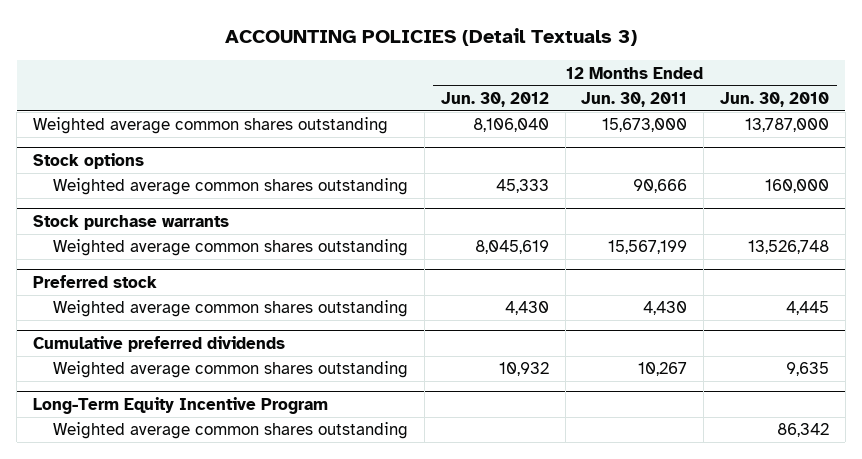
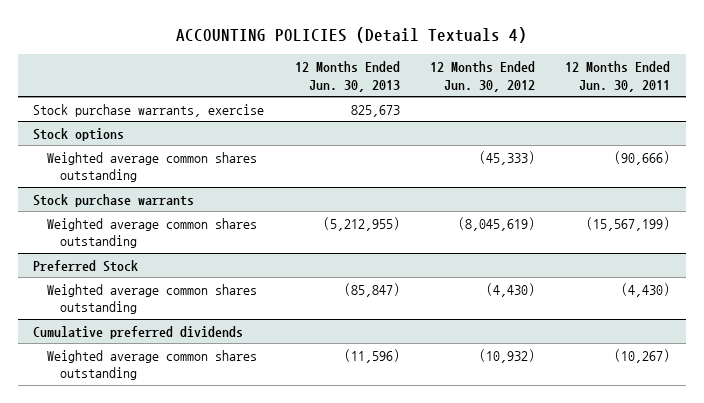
- ACCOUNTING POLICIES (Detail Textuals 3)
+ ACCOUNTING POLICIES (Detail Textuals 4)
- | 12 Months Ended Jun. 30, 2012 | 12 Months Ended Jun. 30, 2011 | 12 Months Ended Jun. 30, 2010
+ | 12 Months Ended Jun. 30, 2013 | 12 Months Ended Jun. 30, 2012 | 12 Months Ended Jun. 30, 2011
- Weighted average common shares outstanding | 8,106,040 | 15,673,000 | 13,787,000
+ Stock purchase warrants, exercise | 825,673 | |
@ Stock options
- Weighted average common shares outstanding | 45,333 | 90,666 | 160,000
+ Weighted average common shares outstanding | | (45,333) | (90,666)
@ Stock purchase warrants
- Weighted average common shares outstanding | 8,045,619 | 15,567,199 | 13,526,748
- Preferred stock
- Weighted average common shares outstanding | 4,430 | 4,430 | 4,445
@ Stock purchase warrants
+ Weighted average common shares outstanding | (5,212,955) | (8,045,619) | (15,567,199)
+ Preferred Stock
+ Weighted average common shares outstanding | (85,847) | (4,430) | (4,430)
@ Cumulative preferred dividends
- Weighted average common shares outstanding | 10,932 | 10,267 | 9,635
- Long-Term Equity Incentive Program
- Weighted average common shares outstanding | | | 86,342
@ Cumulative preferred dividends
+ Weighted average common shares outstanding | (11,596) | (10,932) | (10,267)

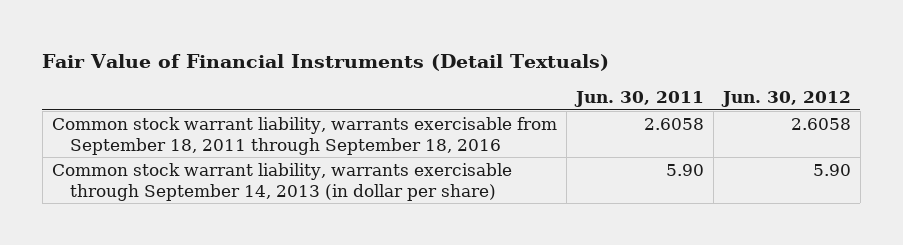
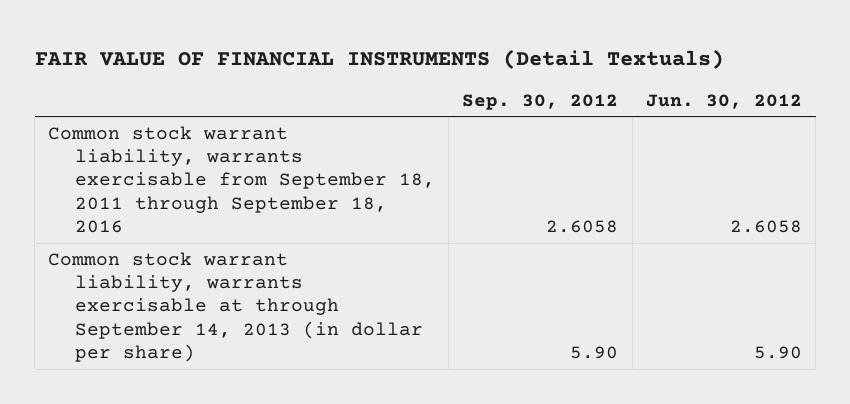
- Fair Value of Financial Instruments (Detail Textuals)
+ FAIR VALUE OF FINANCIAL INSTRUMENTS (Detail Textuals)
- | Jun. 30, 2011 | Jun. 30, 2012
+ | Sep. 30, 2012 | Jun. 30, 2012
- Common stock warrant liability, warrants exercisable through September 14, 2013 (in dollar per share) | 5.90 | 5.90
+ Common stock warrant liability, warrants exercisable at through September 14, 2013 (in dollar per share) | 5.90 | 5.90

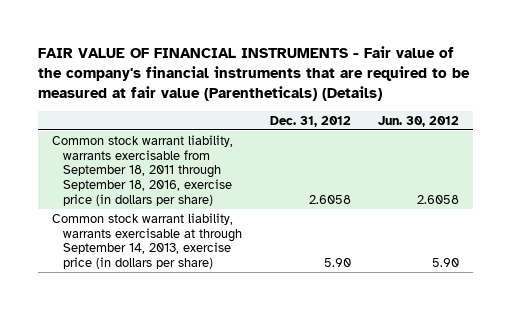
- FAIR VALUE OF FINANCIAL INSTRUMENTS (Detail Textuals)
+ FAIR VALUE OF FINANCIAL INSTRUMENTS - Fair value of the company's financial instruments that are required to be measured at fair value (Parentheticals) (Details)
- | Sep. 30, 2012 | Jun. 30, 2012
+ | Dec. 31, 2012 | Jun. 30, 2012
- Common stock warrant liability, warrants exercisable from September 18, 2011 through September 18, 2016 | 2.6058 | 2.6058
- Common stock warrant liability, warrants exercisable at through September 14, 2013 (in dollar per share) | 5.90 | 5.90
+ Common stock warrant liability, warrants exercisable from September 18, 2011 through September 18, 2016, exercise price (in dollars per share) | 2.6058 | 2.6058
+ Common stock warrant liability, warrants exercisable at through September 14, 2013, exercise price (in dollars per share) | 5.90 | 5.90

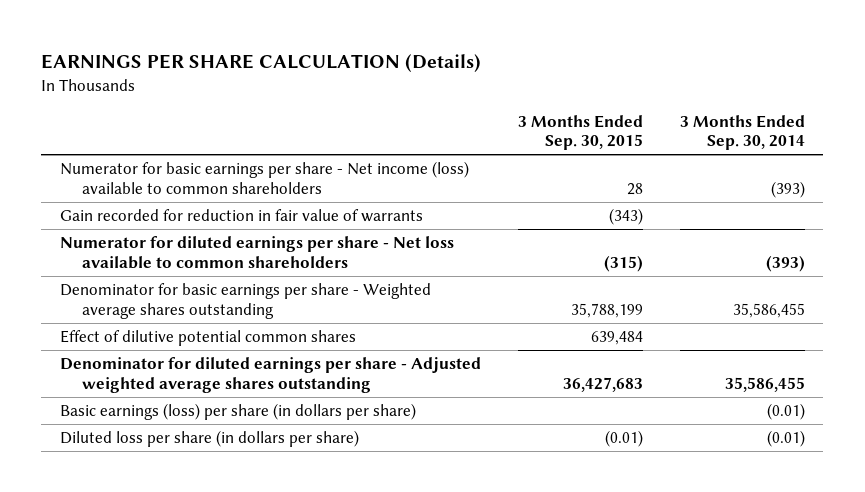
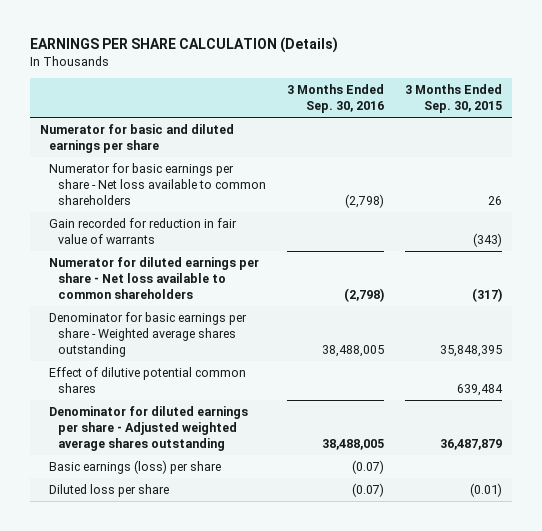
- | 3 Months Ended Sep. 30, 2015 | 3 Months Ended Sep. 30, 2014
+ | 3 Months Ended Sep. 30, 2016 | 3 Months Ended Sep. 30, 2015
- Numerator for basic earnings per share - Net income (loss) available to common shareholders | 28 | (393)
+ Numerator for basic and diluted earnings per share
+ Numerator for basic earnings per share - Net loss available to common shareholders | (2,798) | 26
- Numerator for diluted earnings per share - Net loss available to common shareholders | (315) | (393)
- Denominator for basic earnings per share - Weighted average shares outstanding | 35,788,199 | 35,586,455
+ Numerator for diluted earnings per share - Net loss available to common shareholders | (2,798) | (317)
+ Denominator for basic earnings per share - Weighted average shares outstanding | 38,488,005 | 35,848,395
- Denominator for diluted earnings per share - Adjusted weighted average shares outstanding | 36,427,683 | 35,586,455
- Basic earnings (loss) per share (in dollars per share) | | (0.01)
- Diluted loss per share (in dollars per share) | (0.01) | (0.01)
+ Denominator for diluted earnings per share - Adjusted weighted average shares outstanding | 38,488,005 | 36,487,879
+ Basic earnings (loss) per share | (0.07) |
+ Diluted loss per share | (0.07) | (0.01)

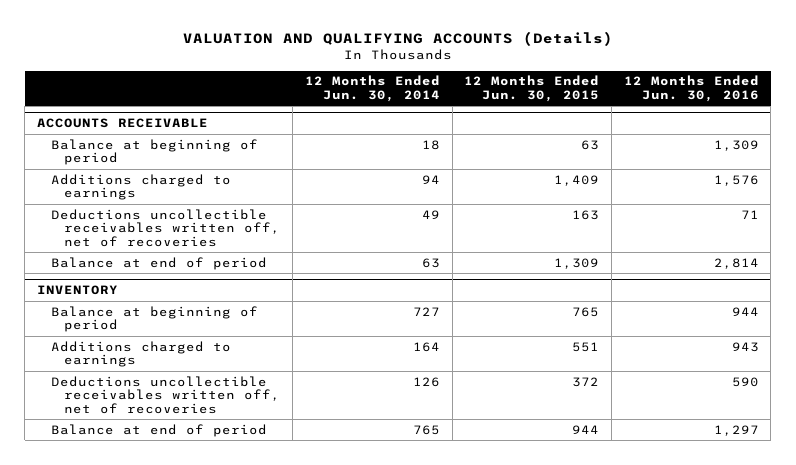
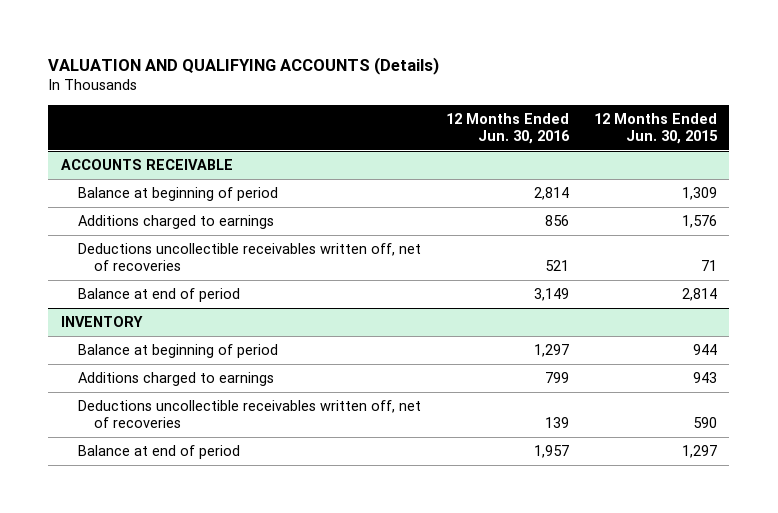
- | 12 Months Ended Jun. 30, 2014 | 12 Months Ended Jun. 30, 2015 | 12 Months Ended Jun. 30, 2016
+ | 12 Months Ended Jun. 30, 2016 | 12 Months Ended Jun. 30, 2015
@ ACCOUNTS RECEIVABLE
- Balance at beginning of period | 18 | 63 | 1,309
- Additions charged to earnings | 94 | 1,409 | 1,576
- Deductions uncollectible receivables written off, net of recoveries | 49 | 163 | 71
- Balance at end of period | 63 | 1,309 | 2,814
+ Balance at beginning of period | 2,814 | 1,309
+ Additions charged to earnings | 856 | 1,576
+ Deductions uncollectible receivables written off, net of recoveries | 521 | 71
+ Balance at end of period | 3,149 | 2,814
@ INVENTORY
- Balance at beginning of period | 727 | 765 | 944
- Additions charged to earnings | 164 | 551 | 943
- Deductions uncollectible receivables written off, net of recoveries | 126 | 372 | 590
- Balance at end of period | 765 | 944 | 1,297
+ Balance at beginning of period | 1,297 | 944
+ Additions charged to earnings | 799 | 943
+ Deductions uncollectible receivables written off, net of recoveries | 139 | 590
+ Balance at end of period | 1,957 | 1,297

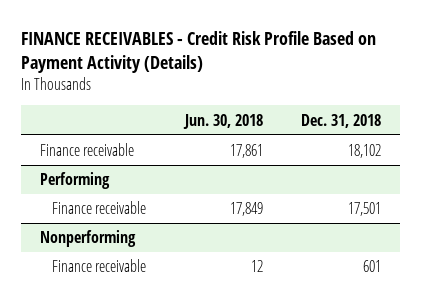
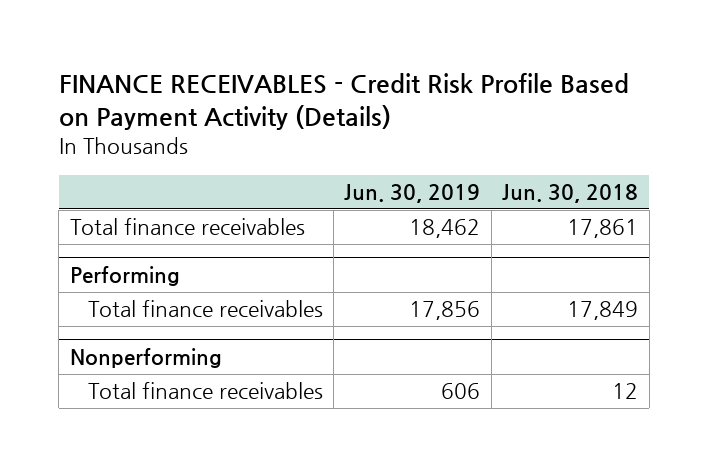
- | Jun. 30, 2018 | Dec. 31, 2018
+ | Jun. 30, 2019 | Jun. 30, 2018
- Finance receivable | 17,861 | 18,102
+ Total finance receivables | 18,462 | 17,861
@ Performing
- Finance receivable | 17,849 | 17,501
+ Total finance receivables | 17,856 | 17,849
@ Nonperforming
- Finance receivable | 12 | 601
+ Total finance receivables | 606 | 12

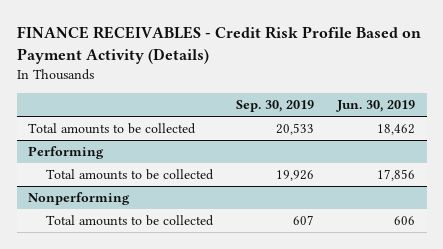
- | Jun. 30, 2019 | Jun. 30, 2018
+ | Sep. 30, 2019 | Jun. 30, 2019
- Total finance receivables | 18,462 | 17,861
+ Total amounts to be collected | 20,533 | 18,462
@ Performing
- Total finance receivables | 17,856 | 17,849
+ Total amounts to be collected | 19,926 | 17,856
@ Nonperforming
- Total finance receivables | 606 | 12
+ Total amounts to be collected | 607 | 606

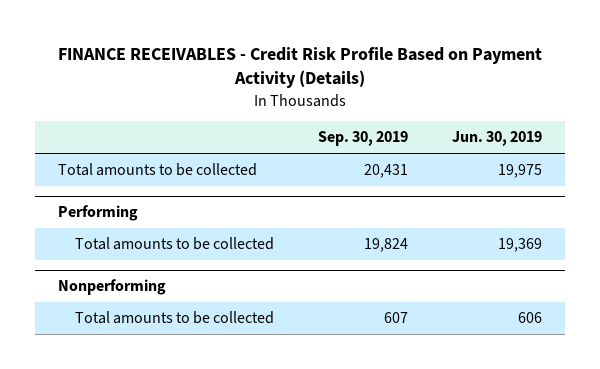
- Total amounts to be collected | 20,533 | 18,462
+ Total amounts to be collected | 20,431 | 19,975
@ Performing
- Total amounts to be collected | 19,926 | 17,856
+ Total amounts to be collected | 19,824 | 19,369

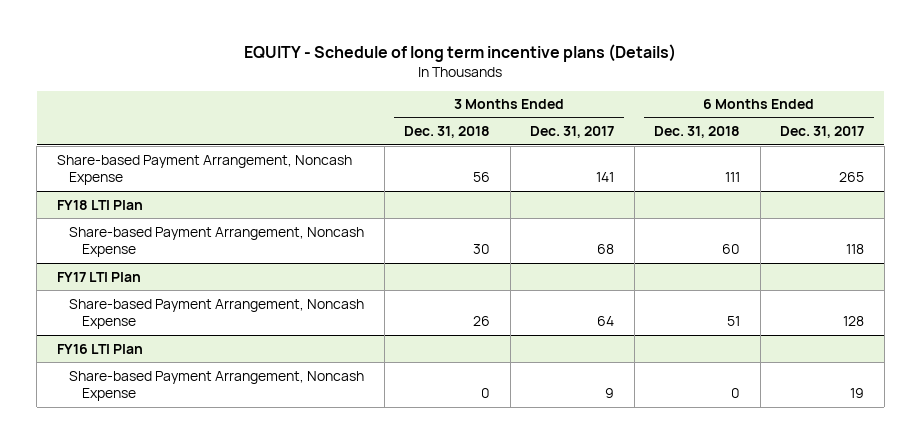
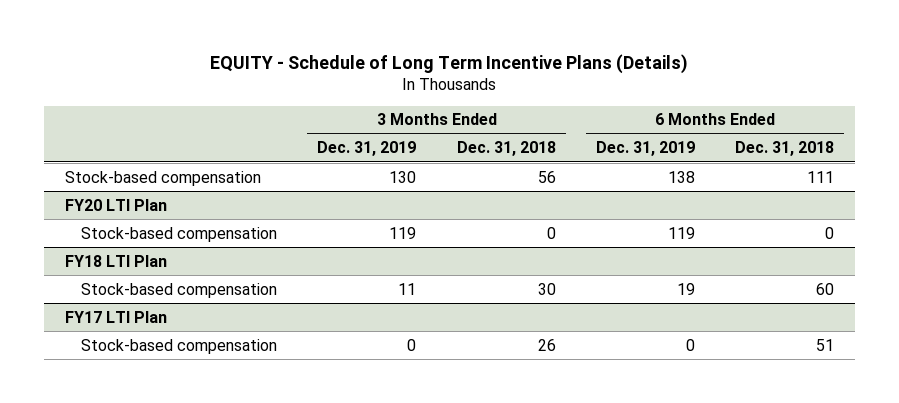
- EQUITY - Schedule of long term incentive plans (Details)
+ EQUITY - Schedule of Long Term Incentive Plans (Details)
- | 3 Months Ended Dec. 31, 2018 | 3 Months Ended Dec. 31, 2017 | 6 Months Ended Dec. 31, 2018 | 6 Months Ended Dec. 31, 2017
+ | 3 Months Ended Dec. 31, 2019 | 3 Months Ended Dec. 31, 2018 | 6 Months Ended Dec. 31, 2019 | 6 Months Ended Dec. 31, 2018
- Share-based Payment Arrangement, Noncash Expense | 56 | 141 | 111 | 265
+ Stock-based compensation | 130 | 56 | 138 | 111
+ FY20 LTI Plan
+ Stock-based compensation | 119 | 0 | 119 | 0
@ FY18 LTI Plan
- Share-based Payment Arrangement, Noncash Expense | 30 | 68 | 60 | 118
+ Stock-based compensation | 11 | 30 | 19 | 60
@ FY17 LTI Plan
- Share-based Payment Arrangement, Noncash Expense | 26 | 64 | 51 | 128
- FY16 LTI Plan
- Share-based Payment Arrangement, Noncash Expense | 0 | 9 | 0 | 19
@ FY17 LTI Plan
+ Stock-based compensation | 0 | 26 | 0 | 51

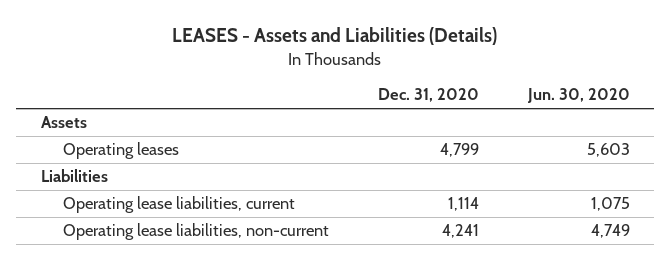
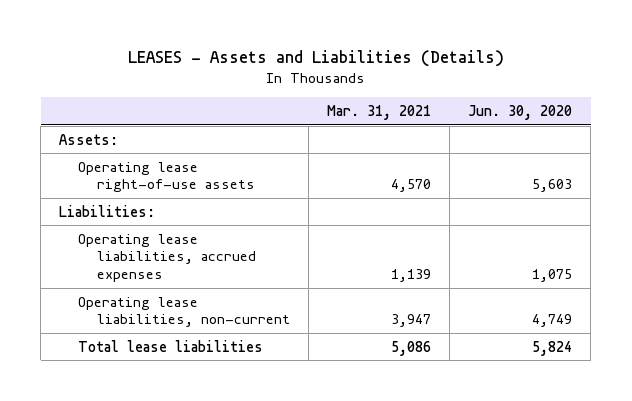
- | Dec. 31, 2020 | Jun. 30, 2020
+ | Mar. 31, 2021 | Jun. 30, 2020
- Assets
- Operating leases | 4,799 | 5,603
- Liabilities
- Operating lease liabilities, current | 1,114 | 1,075
+ Assets:
+ Operating lease right-of-use assets | 4,570 | 5,603
+ Liabilities:
+ Operating lease liabilities, accrued expenses | 1,139 | 1,075
+ Total lease liabilities | 5,086 | 5,824

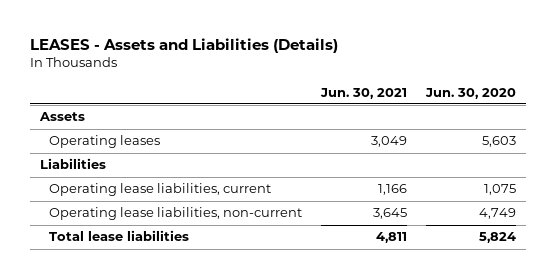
- | Mar. 31, 2021 | Jun. 30, 2020
+ | Jun. 30, 2021 | Jun. 30, 2020
- Assets:
- Operating lease right-of-use assets | 4,570 | 5,603
- Liabilities:
- Operating lease liabilities, accrued expenses | 1,139 | 1,075
+ Assets
+ Operating leases | 3,049 | 5,603
+ Liabilities
+ Operating lease liabilities, current | 1,166 | 1,075

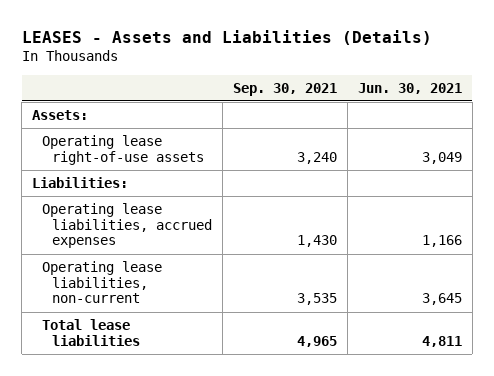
- | Jun. 30, 2021 | Jun. 30, 2020
+ | Sep. 30, 2021 | Jun. 30, 2021
- Assets
- Operating leases | 3,049 | 5,603
- Liabilities
- Operating lease liabilities, current | 1,166 | 1,075
+ Assets:
+ Operating lease right-of-use assets | 3,240 | 3,049
+ Liabilities:
+ Operating lease liabilities, accrued expenses | 1,430 | 1,166

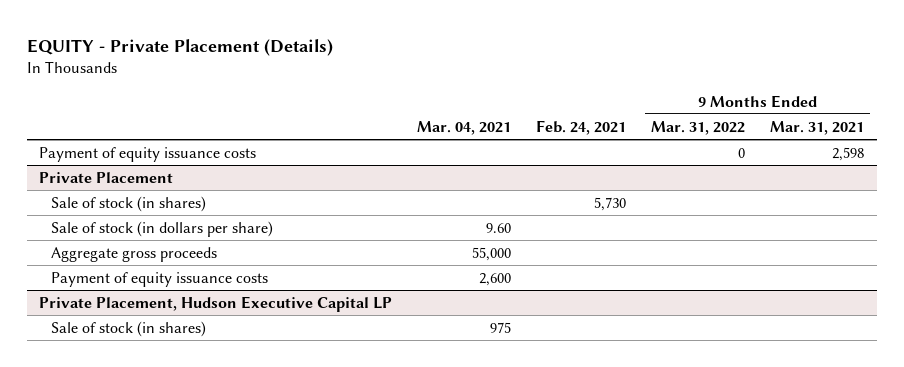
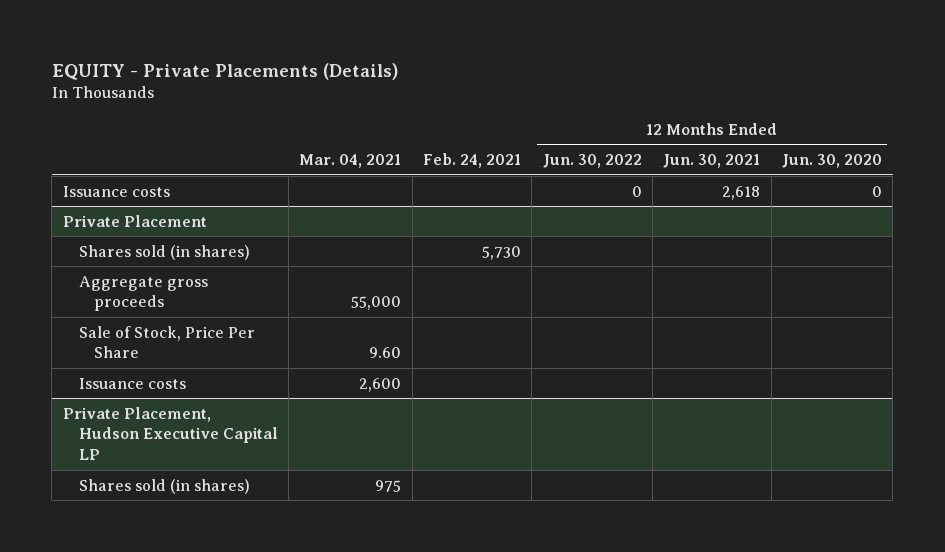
- EQUITY - Private Placement (Details)
+ EQUITY - Private Placements (Details)
- | Mar. 04, 2021 | Feb. 24, 2021 | 9 Months Ended Mar. 31, 2022 | 9 Months Ended Mar. 31, 2021
+ | Mar. 04, 2021 | Feb. 24, 2021 | 12 Months Ended Jun. 30, 2022 | 12 Months Ended Jun. 30, 2021 | 12 Months Ended Jun. 30, 2020
- Payment of equity issuance costs | | | 0 | 2,598
+ Issuance costs | | | 0 | 2,618 | 0
@ Private Placement
- Sale of stock (in shares) | | 5,730 | |
- Sale of stock (in dollars per share) | 9.60 | | |
+ Shares sold (in shares) | | 5,730 | | |
- Payment of equity issuance costs | 2,600 | | |
+ Sale of Stock, Price Per Share | 9.60 | | | |
+ Issuance costs | 2,600 | | | |
@ Private Placement, Hudson Executive Capital LP
- Sale of stock (in shares) | 975 | | |
+ Shares sold (in shares) | 975 | | | |

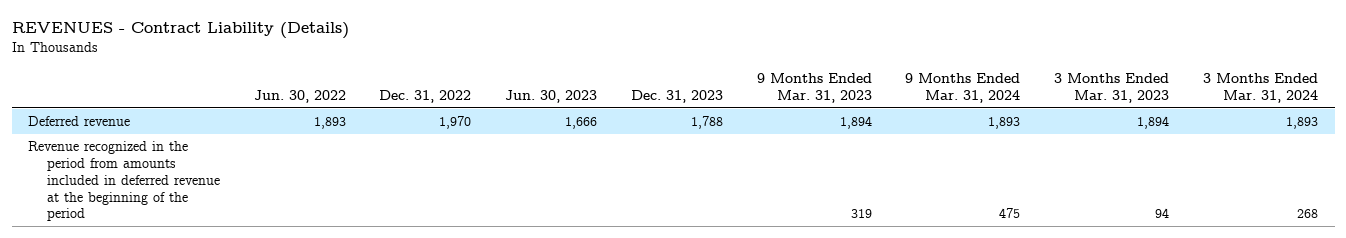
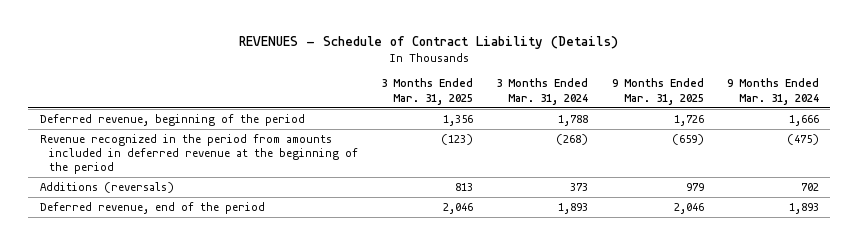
- REVENUES - Contract Liability (Details)
+ REVENUES - Schedule of Contract Liability (Details)
- | Jun. 30, 2022 | Dec. 31, 2022 | Jun. 30, 2023 | Dec. 31, 2023 | 9 Months Ended Mar. 31, 2023 | 9 Months Ended Mar. 31, 2024 | 3 Months Ended Mar. 31, 2023 | 3 Months Ended Mar. 31, 2024
+ | 3 Months Ended Mar. 31, 2025 | 3 Months Ended Mar. 31, 2024 | 9 Months Ended Mar. 31, 2025 | 9 Months Ended Mar. 31, 2024
- Deferred revenue | 1,893 | 1,970 | 1,666 | 1,788 | 1,894 | 1,893 | 1,894 | 1,893
- Revenue recognized in the period from amounts included in deferred revenue at the beginning of the period | | | | | 319 | 475 | 94 | 268
+ Deferred revenue, beginning of the period | 1,356 | 1,788 | 1,726 | 1,666
+ Revenue recognized in the period from amounts included in deferred revenue at the beginning of the period | (123) | (268) | (659) | (475)
+ Additions (reversals) | 813 | 373 | 979 | 702
+ Deferred revenue, end of the period | 2,046 | 1,893 | 2,046 | 1,893

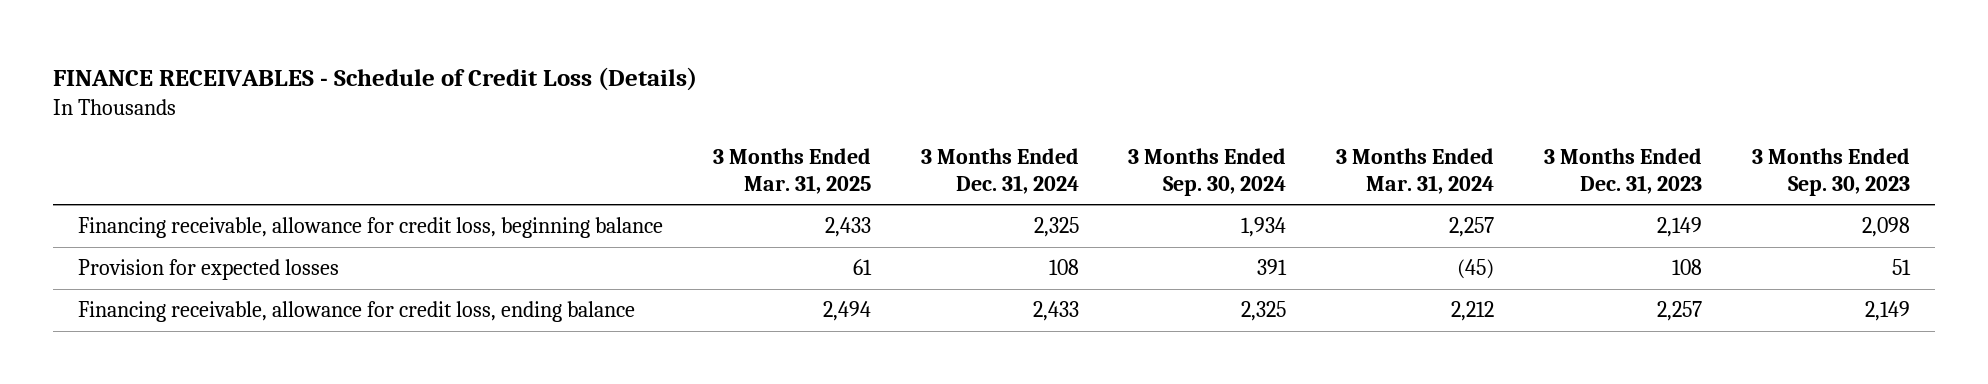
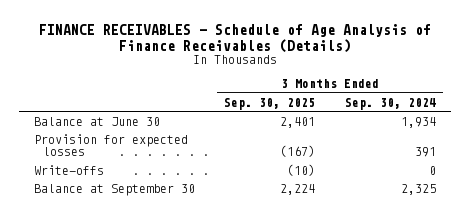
- FINANCE RECEIVABLES - Schedule of Credit Loss (Details)
+ FINANCE RECEIVABLES - Schedule of Age Analysis of Finance Receivables (Details)
- | 3 Months Ended Mar. 31, 2025 | 3 Months Ended Dec. 31, 2024 | 3 Months Ended Sep. 30, 2024 | 3 Months Ended Mar. 31, 2024 | 3 Months Ended Dec. 31, 2023 | 3 Months Ended Sep. 30, 2023
+ | 3 Months Ended Sep. 30, 2025 | 3 Months Ended Sep. 30, 2024
- Financing receivable, allowance for credit loss, beginning balance | 2,433 | 2,325 | 1,934 | 2,257 | 2,149 | 2,098
+ Balance at June 30 | 2,401 | 1,934
- Financing receivable, allowance for credit loss, ending balance | 2,494 | 2,433 | 2,325 | 2,212 | 2,257 | 2,149
+ Write-offs | (10) | 0
+ Balance at September 30 | 2,224 | 2,325

